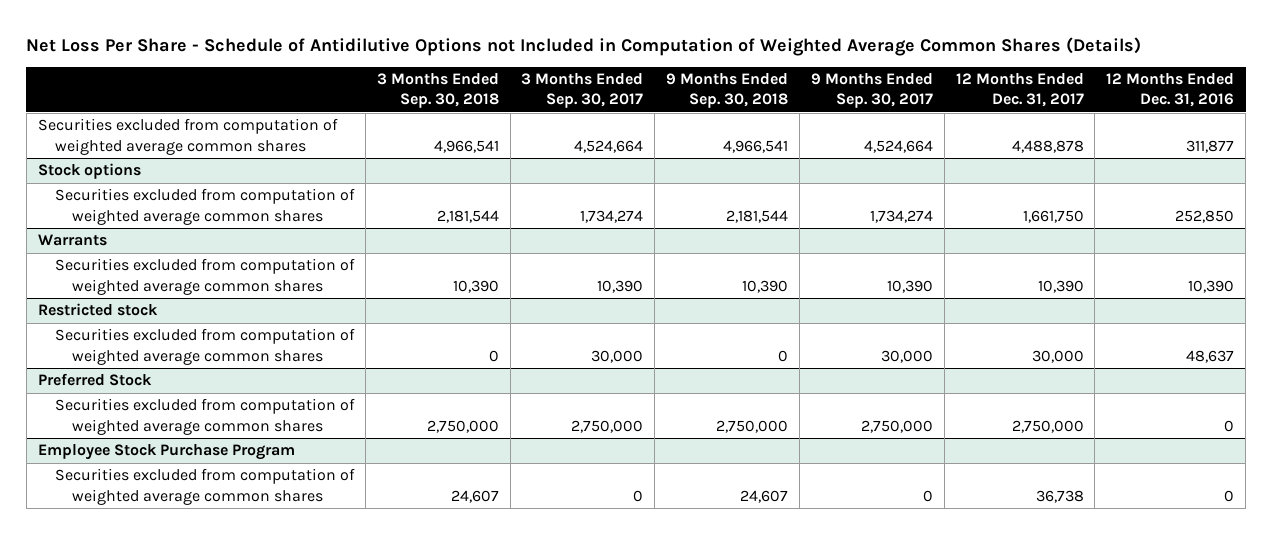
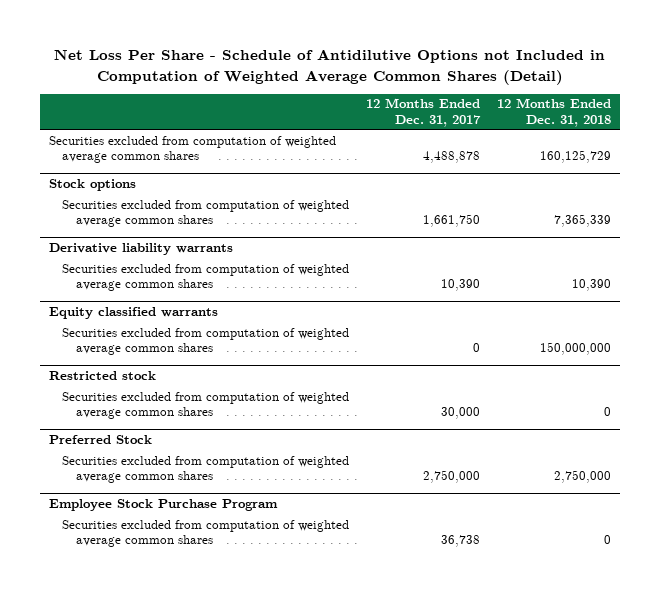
- Net Loss Per Share - Schedule of Antidilutive Options not Included in Computation of Weighted Average Common Shares (Details)
+ Net Loss Per Share - Schedule of Antidilutive Options not Included in Computation of Weighted Average Common Shares (Detail)
- | 3 Months Ended Sep. 30, 2018 | 3 Months Ended Sep. 30, 2017 | 9 Months Ended Sep. 30, 2018 | 9 Months Ended Sep. 30, 2017 | 12 Months Ended Dec. 31, 2017 | 12 Months Ended Dec. 31, 2016
+ | 12 Months Ended Dec. 31, 2017 | 12 Months Ended Dec. 31, 2018
- Warrants
+ Derivative liability warrants
+ Equity classified warrants
+ Securities excluded from computation of weighted average common shares | 0 | 150,000,000

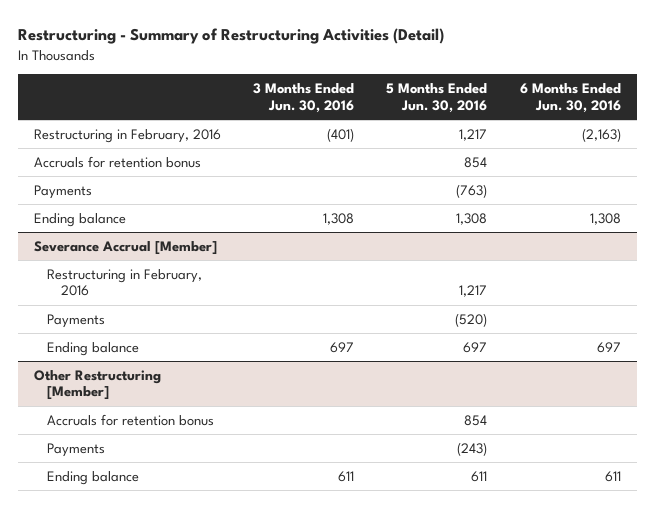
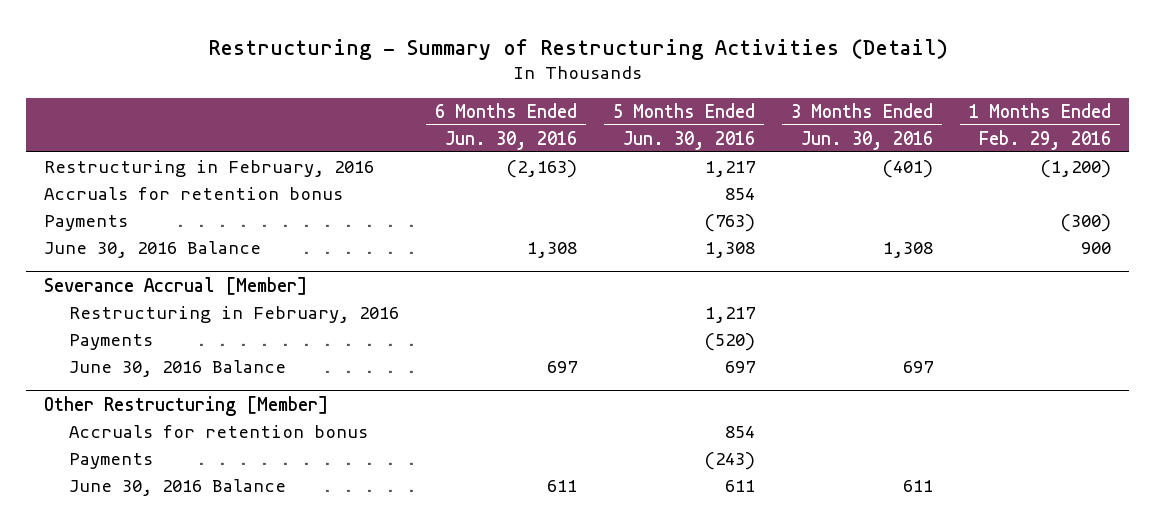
- | 3 Months Ended Jun. 30, 2016 | 5 Months Ended Jun. 30, 2016 | 6 Months Ended Jun. 30, 2016
+ | 6 Months Ended Jun. 30, 2016 | 5 Months Ended Jun. 30, 2016 | 3 Months Ended Jun. 30, 2016 | 1 Months Ended Feb. 29, 2016
- Ending balance | 1,308 | 1,308 | 1,308
+ June 30, 2016 Balance | 1,308 | 1,308 | 1,308 | 900
@ Severance Accrual [Member]
- Ending balance | 697 | 697 | 697
+ June 30, 2016 Balance | 697 | 697 | 697 |
@ Other Restructuring [Member]
- Ending balance | 611 | 611 | 611
+ June 30, 2016 Balance | 611 | 611 | 611 |

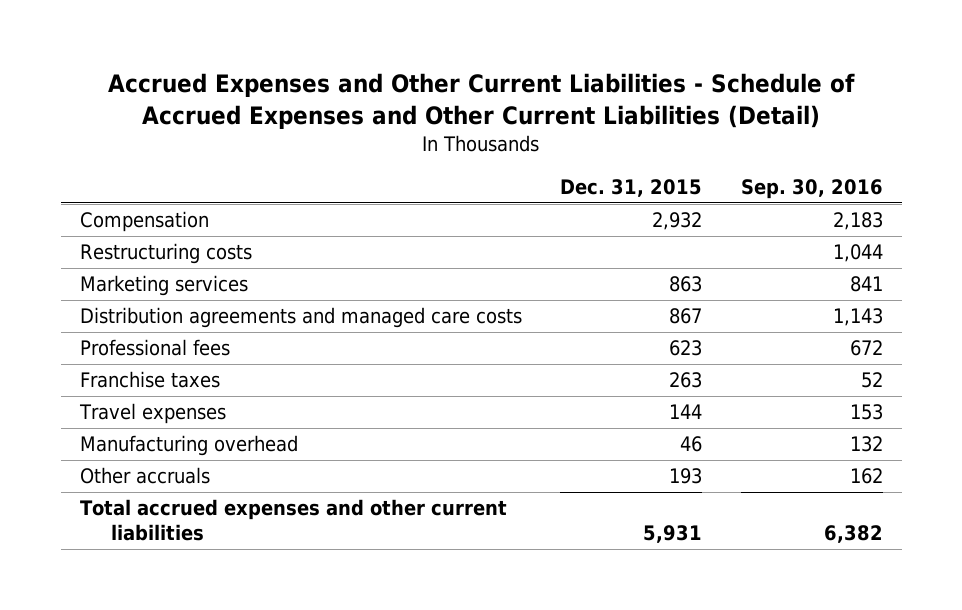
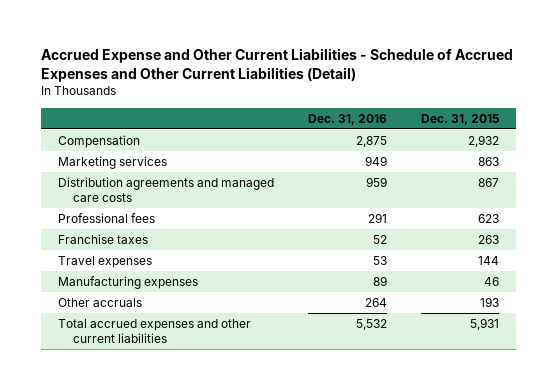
- Accrued Expenses and Other Current Liabilities - Schedule of Accrued Expenses and Other Current Liabilities (Detail)
+ Accrued Expense and Other Current Liabilities - Schedule of Accrued Expenses and Other Current Liabilities (Detail)
- | Dec. 31, 2015 | Sep. 30, 2016
+ | Dec. 31, 2016 | Dec. 31, 2015
- Restructuring costs | | 1,044
- Manufacturing overhead | 46 | 132
+ Manufacturing expenses | 89 | 46

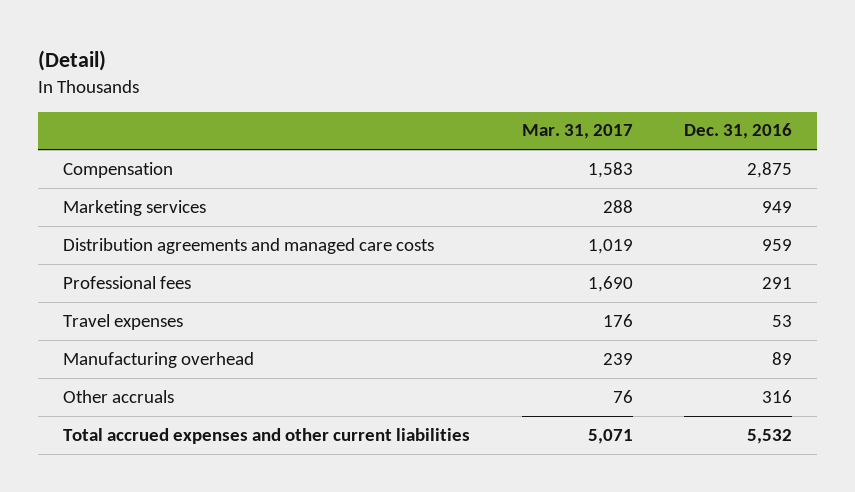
- Accrued Expense and Other Current Liabilities - Schedule of Accrued Expenses and Other Current Liabilities (Detail)
+ (Detail)
- | Dec. 31, 2016 | Dec. 31, 2015
+ | Mar. 31, 2017 | Dec. 31, 2016
- Franchise taxes | 52 | 263
- Manufacturing expenses | 89 | 46
- Other accruals | 264 | 193
+ Manufacturing overhead | 239 | 89
+ Other accruals | 76 | 316

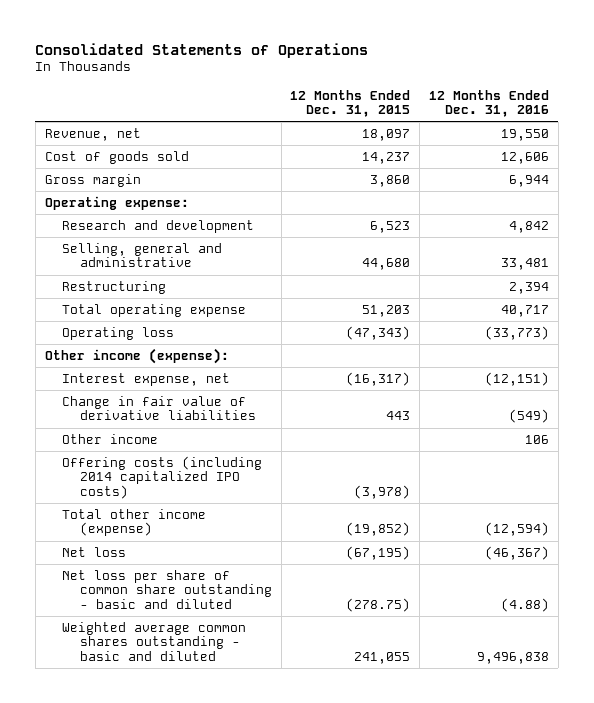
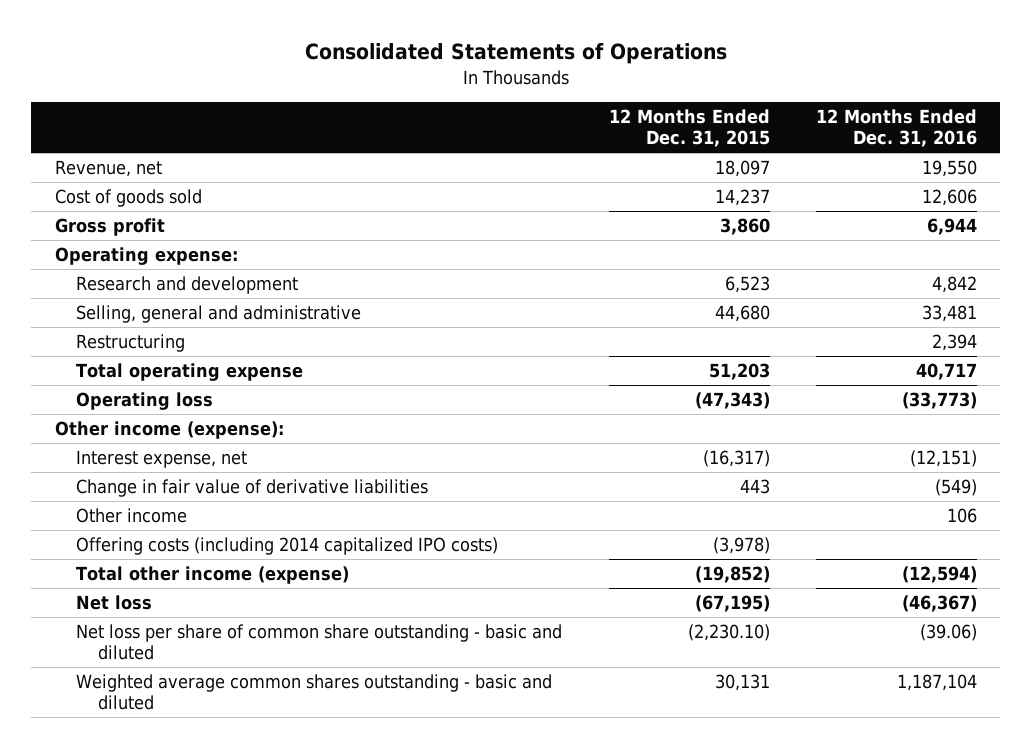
- Gross margin | 3,860 | 6,944
+ Gross profit | 3,860 | 6,944
- Net loss per share of common share outstanding - basic and diluted | (278.75) | (4.88)
- Weighted average common shares outstanding - basic and diluted | 241,055 | 9,496,838
+ Net loss per share of common share outstanding - basic and diluted | (2,230.10) | (39.06)
+ Weighted average common shares outstanding - basic and diluted | 30,131 | 1,187,104

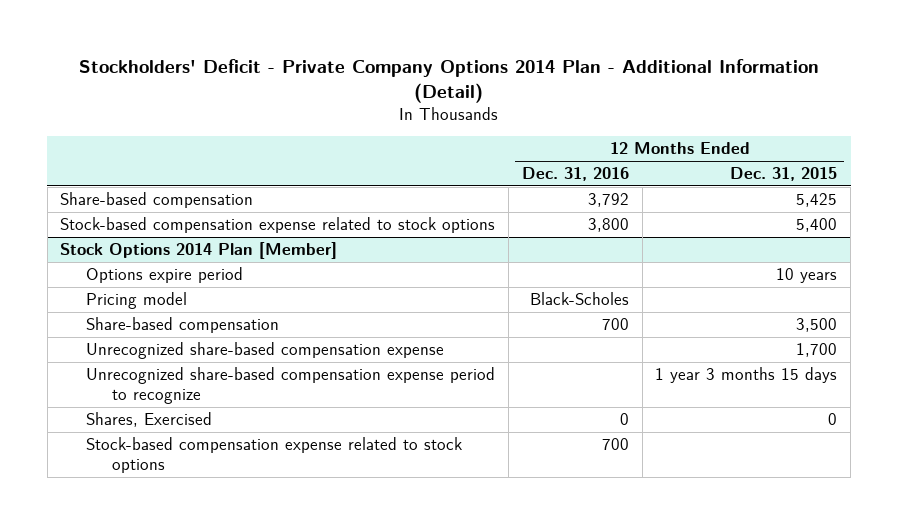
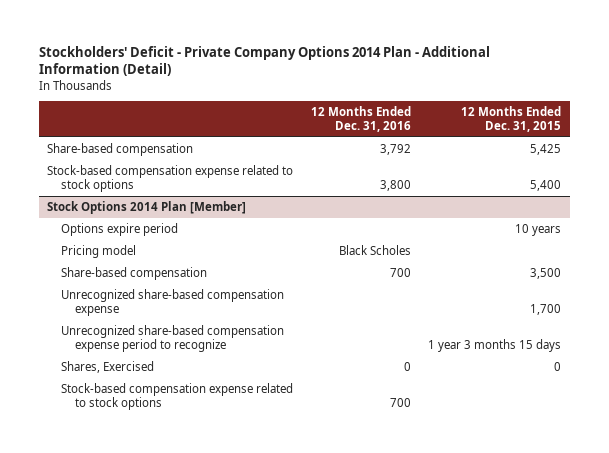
@ Stock Options 2014 Plan [Member]
- Pricing model | Black-Scholes |
+ Pricing model | Black Scholes |

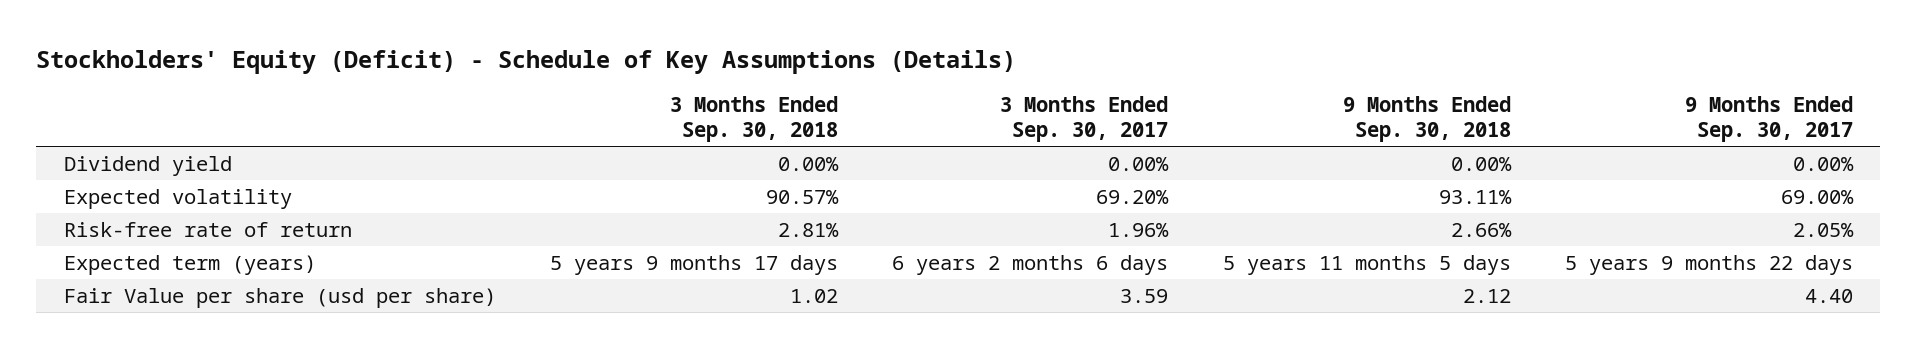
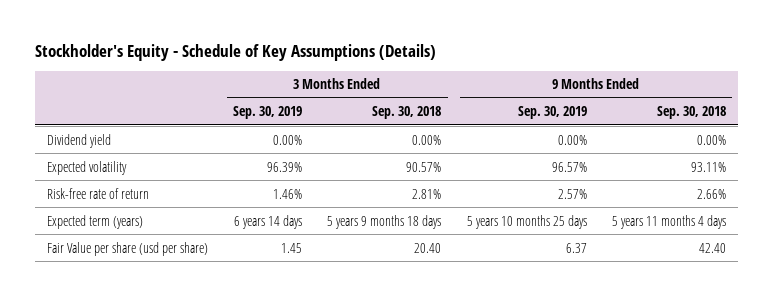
- Stockholders' Equity (Deficit) - Schedule of Key Assumptions (Details)
+ Stockholder's Equity - Schedule of Key Assumptions (Details)
- | 3 Months Ended Sep. 30, 2018 | 3 Months Ended Sep. 30, 2017 | 9 Months Ended Sep. 30, 2018 | 9 Months Ended Sep. 30, 2017
+ | 3 Months Ended Sep. 30, 2019 | 3 Months Ended Sep. 30, 2018 | 9 Months Ended Sep. 30, 2019 | 9 Months Ended Sep. 30, 2018
- Expected term (years) | 5 years 9 months 17 days | 6 years 2 months 6 days | 5 years 11 months 5 days | 5 years 9 months 22 days
- Fair Value per share (usd per share) | 1.02 | 3.59 | 2.12 | 4.40
+ Expected term (years) | 6 years 14 days | 5 years 9 months 18 days | 5 years 10 months 25 days | 5 years 11 months 4 days
+ Fair Value per share (usd per share) | 1.45 | 20.40 | 6.37 | 42.40

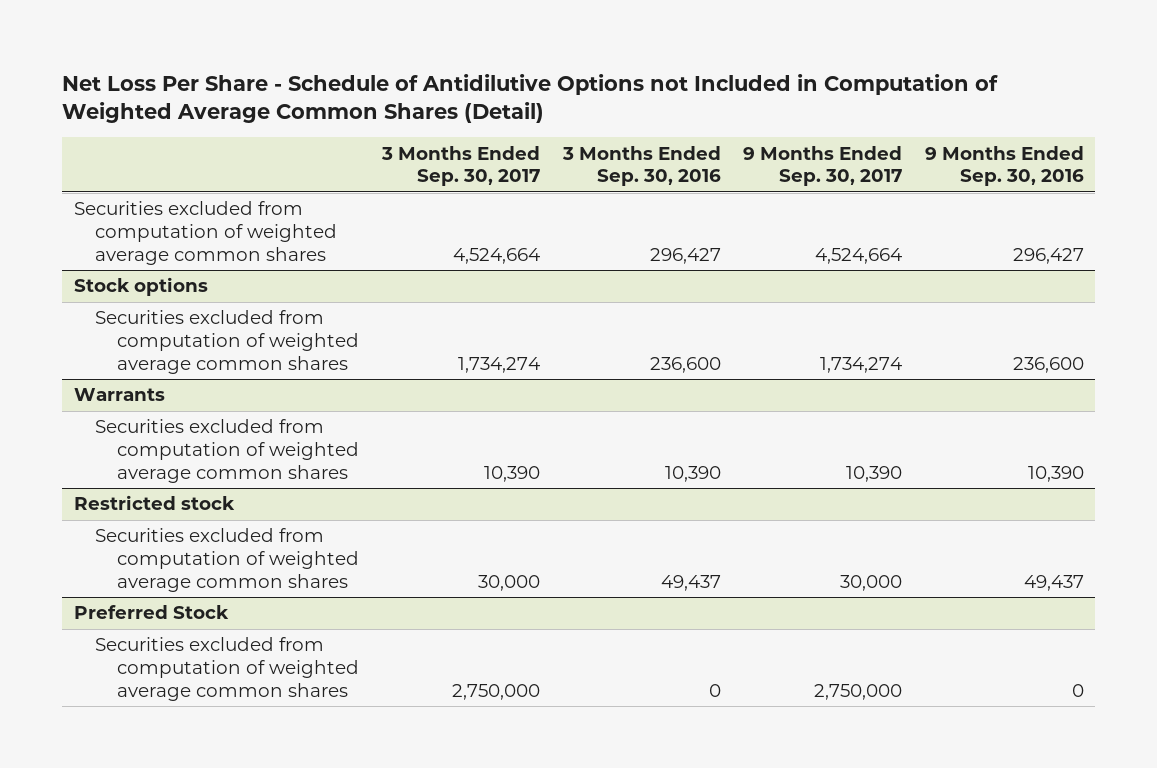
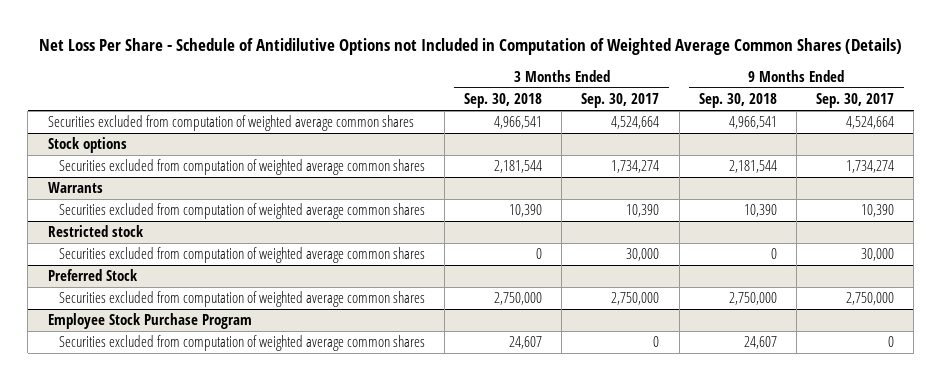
- Net Loss Per Share - Schedule of Antidilutive Options not Included in Computation of Weighted Average Common Shares (Detail)
+ Net Loss Per Share - Schedule of Antidilutive Options not Included in Computation of Weighted Average Common Shares (Details)
- | 3 Months Ended Sep. 30, 2017 | 3 Months Ended Sep. 30, 2016 | 9 Months Ended Sep. 30, 2017 | 9 Months Ended Sep. 30, 2016
+ | 3 Months Ended Sep. 30, 2018 | 3 Months Ended Sep. 30, 2017 | 9 Months Ended Sep. 30, 2018 | 9 Months Ended Sep. 30, 2017
+ Employee Stock Purchase Program
+ Securities excluded from computation of weighted average common shares | 24,607 | 0 | 24,607 | 0

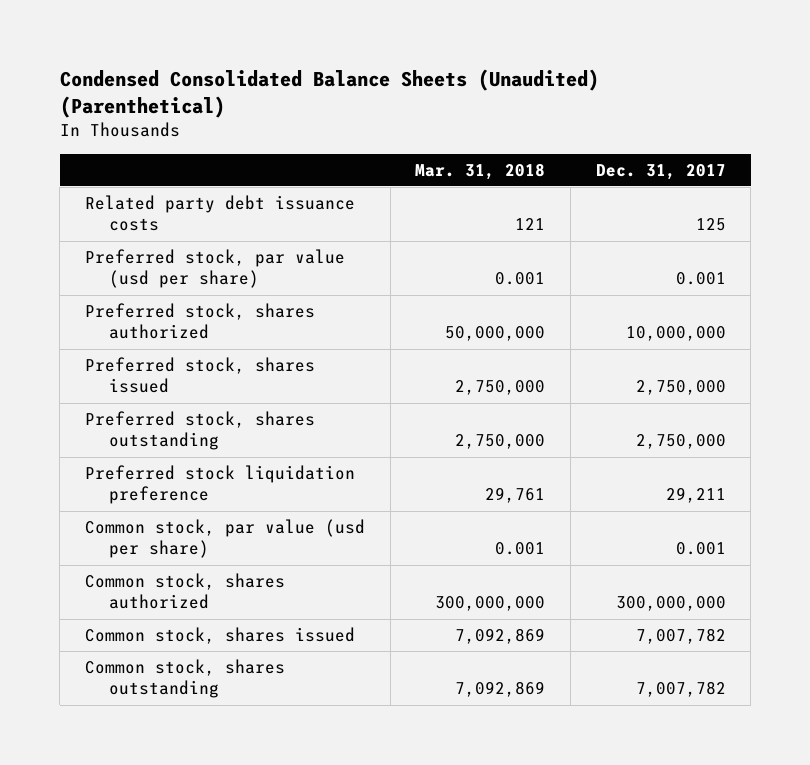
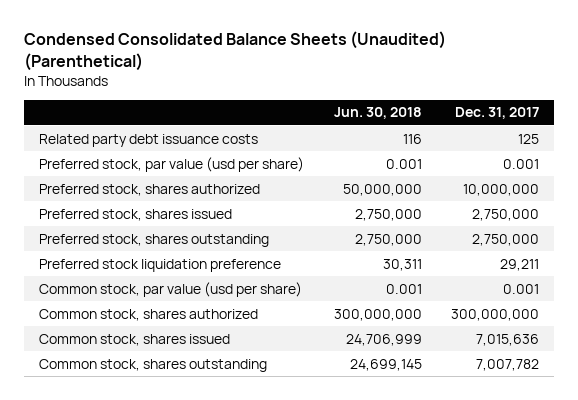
- | Mar. 31, 2018 | Dec. 31, 2017
+ | Jun. 30, 2018 | Dec. 31, 2017
- Common stock, shares issued | 7,092,869 | 7,007,782
+ Common stock, shares issued | 24,706,999 | 7,015,636

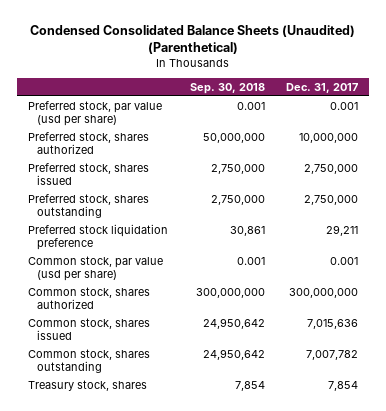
- | Jun. 30, 2018 | Dec. 31, 2017
+ | Sep. 30, 2018 | Dec. 31, 2017
- Related party debt issuance costs | 116 | 125
+ Treasury stock, shares | 7,854 | 7,854

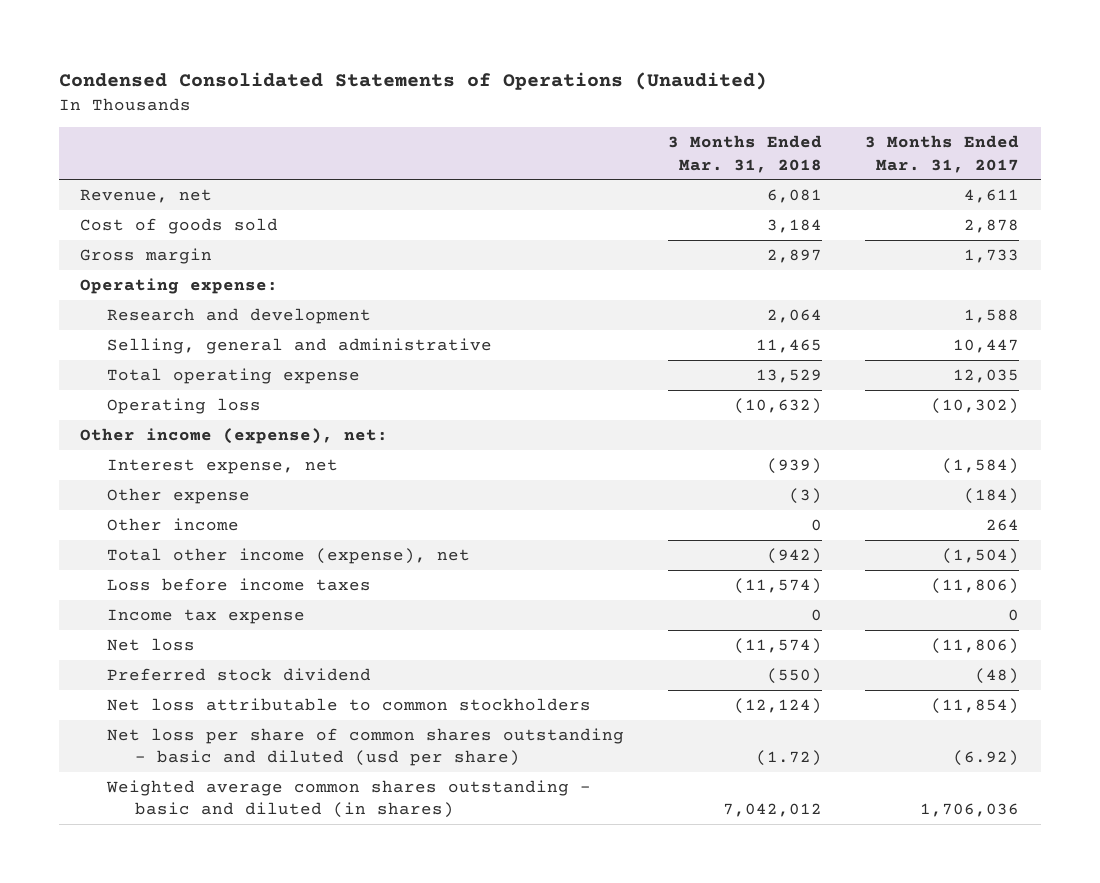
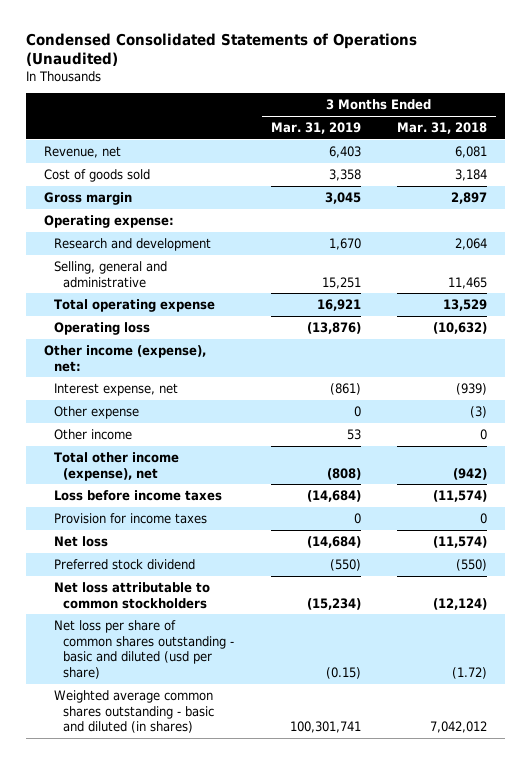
- | 3 Months Ended Mar. 31, 2018 | 3 Months Ended Mar. 31, 2017
+ | 3 Months Ended Mar. 31, 2019 | 3 Months Ended Mar. 31, 2018
- Income tax expense | 0 | 0
+ Provision for income taxes | 0 | 0

